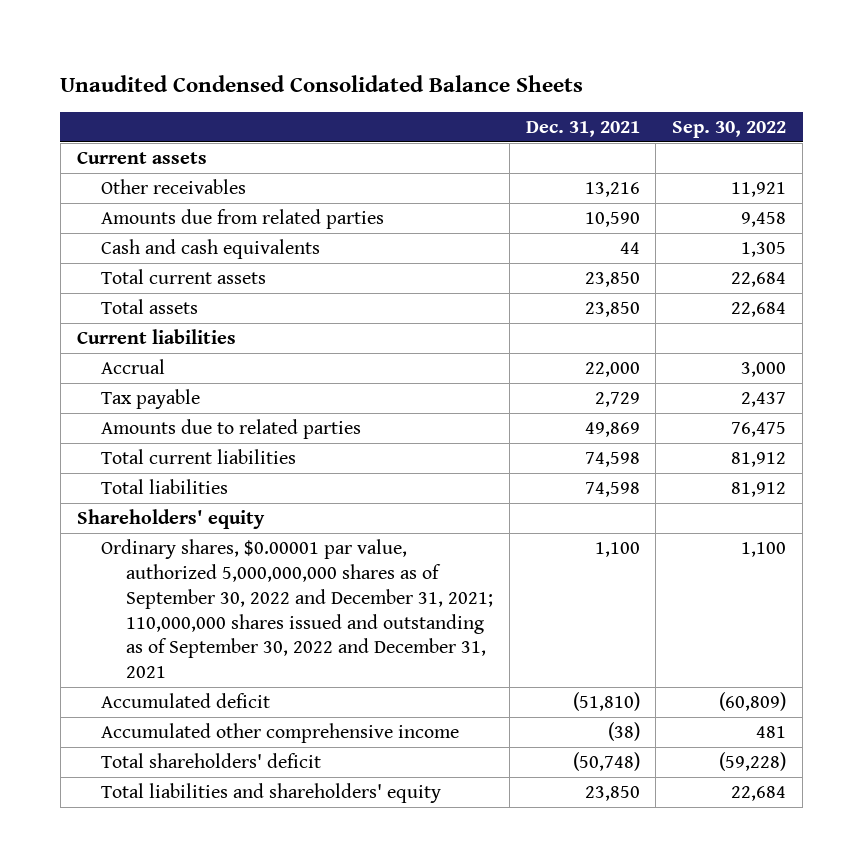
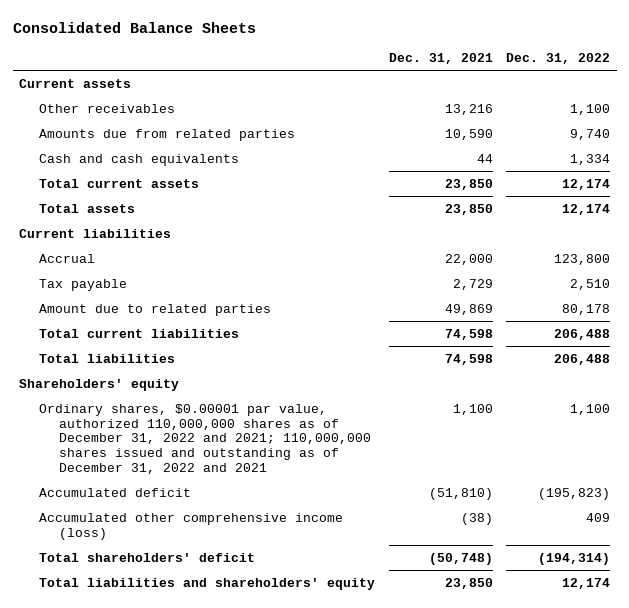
- Unaudited Condensed Consolidated Balance Sheets
+ Consolidated Balance Sheets
- | Dec. 31, 2021 | Sep. 30, 2022
+ | Dec. 31, 2021 | Dec. 31, 2022
- Amounts due to related parties | 49,869 | 76,475
+ Amount due to related parties | 49,869 | 80,178
- Ordinary shares, $0.00001 par value, authorized 5,000,000,000 shares as of September 30, 2022 and December 31, 2021; 110,000,000 shares issued and outstanding as of September 30, 2022 and December 31, 2021 | 1,100 | 1,100
+ Ordinary shares, $0.00001 par value, authorized 110,000,000 shares as of December 31, 2022 and 2021; 110,000,000 shares issued and outstanding as of December 31, 2022 and 2021 | 1,100 | 1,100
- Accumulated other comprehensive income | (38) | 481
+ Accumulated other comprehensive income (loss) | (38) | 409

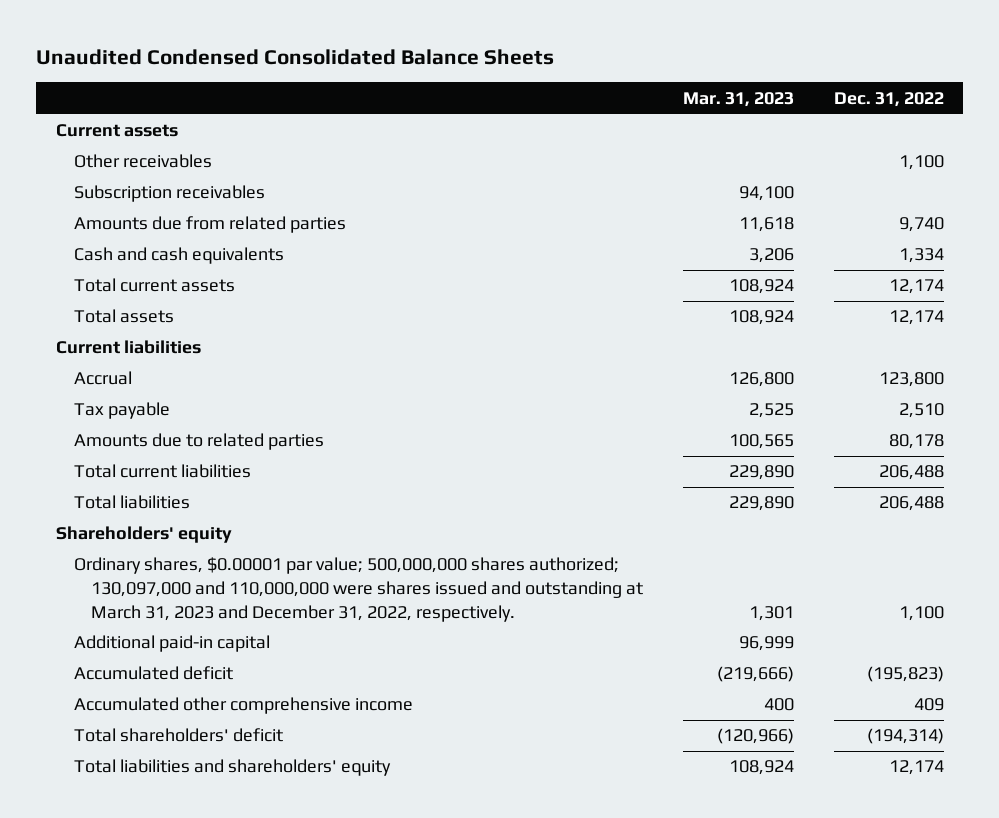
- Consolidated Balance Sheets
+ Unaudited Condensed Consolidated Balance Sheets
- | Dec. 31, 2021 | Dec. 31, 2022
+ | Mar. 31, 2023 | Dec. 31, 2022
+ Subscription receivables | 94,100 |
- Amount due to related parties | 49,869 | 80,178
+ Amounts due to related parties | 100,565 | 80,178
- Ordinary shares, $0.00001 par value, authorized 110,000,000 shares as of December 31, 2022 and 2021; 110,000,000 shares issued and outstanding as of December 31, 2022 and 2021 | 1,100 | 1,100
+ Ordinary shares, $0.00001 par value; 500,000,000 shares authorized; 130,097,000 and 110,000,000 were shares issued and outstanding at March 31, 2023 and December 31, 2022, respectively. | 1,301 | 1,100
+ Additional paid-in capital | 96,999 |
- Accumulated other comprehensive income (loss) | (38) | 409
+ Accumulated other comprehensive income | 400 | 409

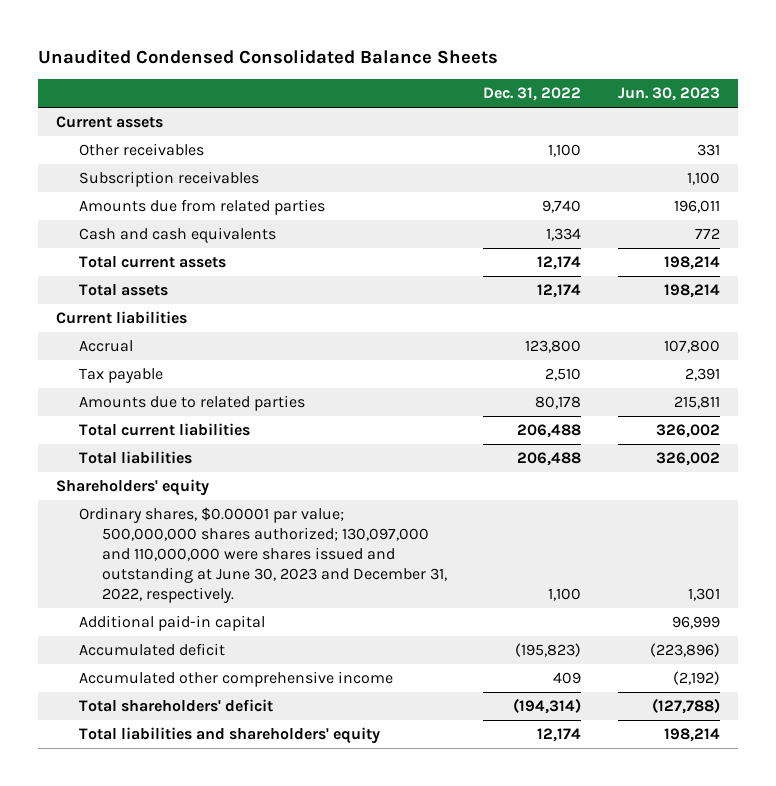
- | Mar. 31, 2023 | Dec. 31, 2022
+ | Dec. 31, 2022 | Jun. 30, 2023
- Ordinary shares, $0.00001 par value; 500,000,000 shares authorized; 130,097,000 and 110,000,000 were shares issued and outstanding at March 31, 2023 and December 31, 2022, respectively. | 1,301 | 1,100
+ Ordinary shares, $0.00001 par value; 500,000,000 shares authorized; 130,097,000 and 110,000,000 were shares issued and outstanding at June 30, 2023 and December 31, 2022, respectively. | 1,100 | 1,301

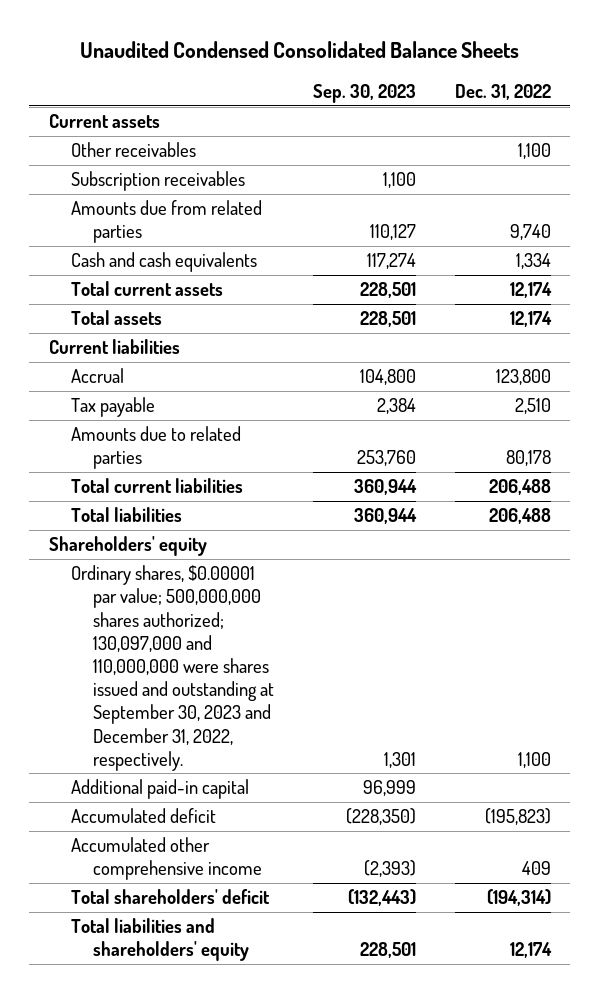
- | Dec. 31, 2022 | Jun. 30, 2023
+ | Sep. 30, 2023 | Dec. 31, 2022
- Ordinary shares, $0.00001 par value; 500,000,000 shares authorized; 130,097,000 and 110,000,000 were shares issued and outstanding at June 30, 2023 and December 31, 2022, respectively. | 1,100 | 1,301
+ Ordinary shares, $0.00001 par value; 500,000,000 shares authorized; 130,097,000 and 110,000,000 were shares issued and outstanding at September 30, 2023 and December 31, 2022, respectively. | 1,301 | 1,100

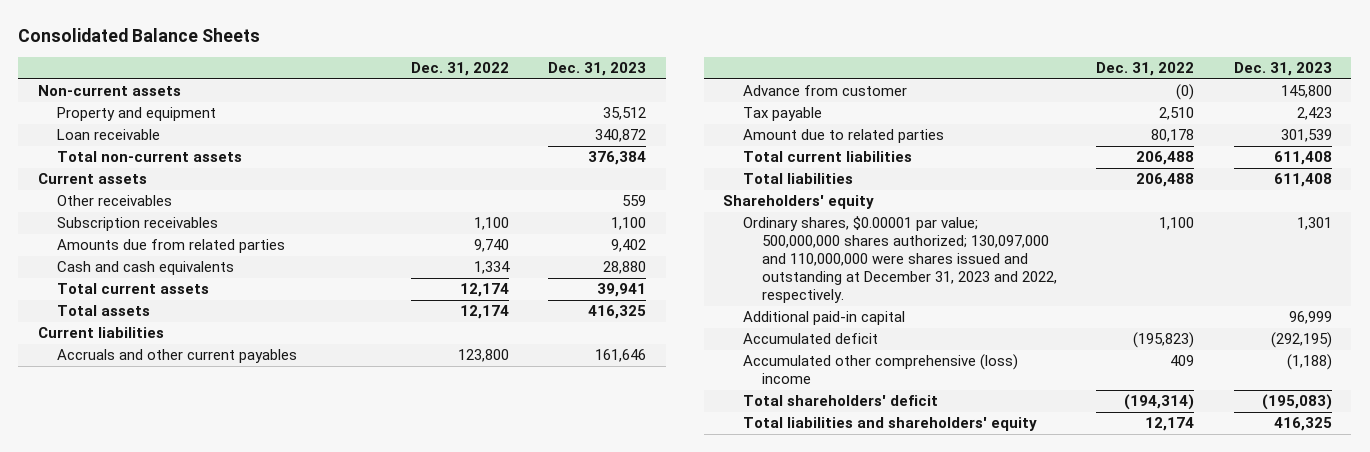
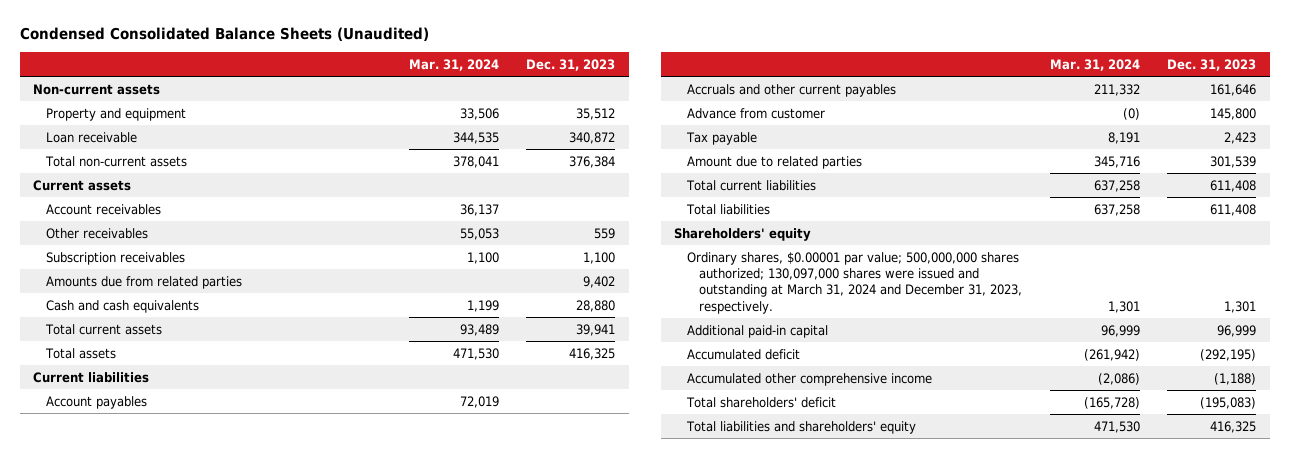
- Consolidated Balance Sheets
+ Condensed Consolidated Balance Sheets (Unaudited)
- | Dec. 31, 2022 | Dec. 31, 2023
+ | Mar. 31, 2024 | Dec. 31, 2023
+ Account receivables | 36,137 |
+ Account payables | 72,019 |
- Ordinary shares, $0.00001 par value; 500,000,000 shares authorized; 130,097,000 and 110,000,000 were shares issued and outstanding at December 31, 2023 and 2022, respectively. | 1,100 | 1,301
+ Ordinary shares, $0.00001 par value; 500,000,000 shares authorized; 130,097,000 shares were issued and outstanding at March 31, 2024 and December 31, 2023, respectively. | 1,301 | 1,301
- Accumulated other comprehensive (loss) income | 409 | (1,188)
+ Accumulated other comprehensive income | (2,086) | (1,188)

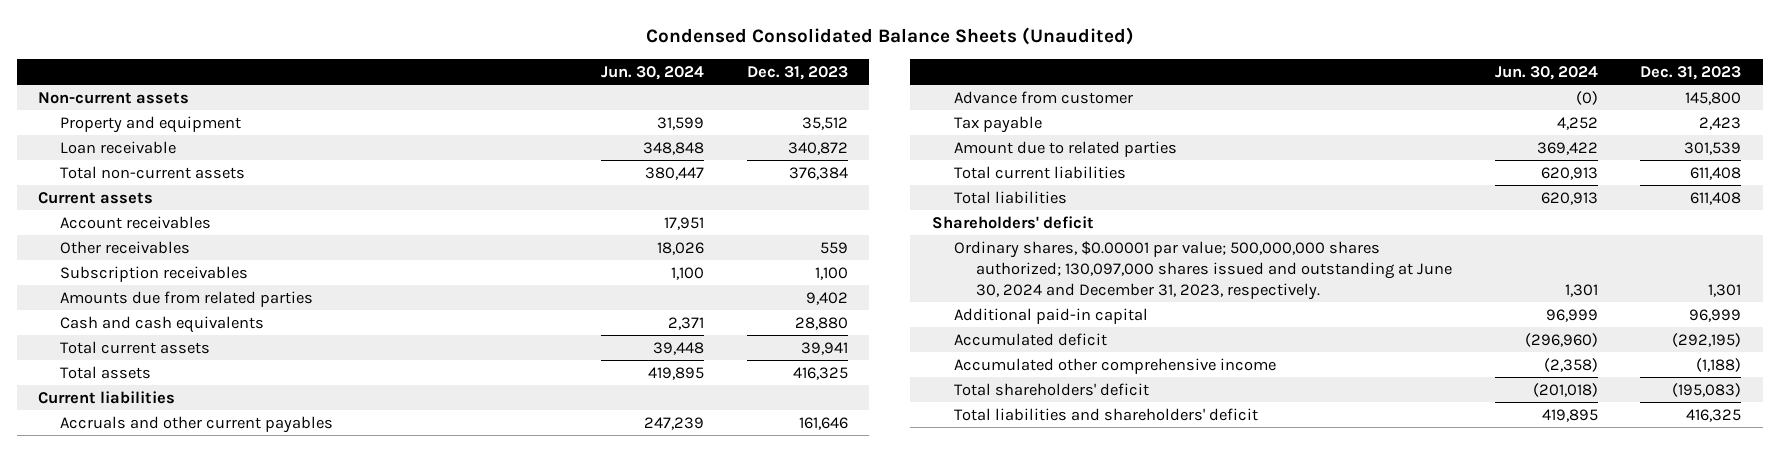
- | Mar. 31, 2024 | Dec. 31, 2023
+ | Jun. 30, 2024 | Dec. 31, 2023
- Account payables | 72,019 |
- Shareholders' equity
- Ordinary shares, $0.00001 par value; 500,000,000 shares authorized; 130,097,000 shares were issued and outstanding at March 31, 2024 and December 31, 2023, respectively. | 1,301 | 1,301
+ Shareholders' deficit
+ Ordinary shares, $0.00001 par value; 500,000,000 shares authorized; 130,097,000 shares issued and outstanding at June 30, 2024 and December 31, 2023, respectively. | 1,301 | 1,301
- Total liabilities and shareholders' equity | 471,530 | 416,325
+ Total liabilities and shareholders' deficit | 419,895 | 416,325

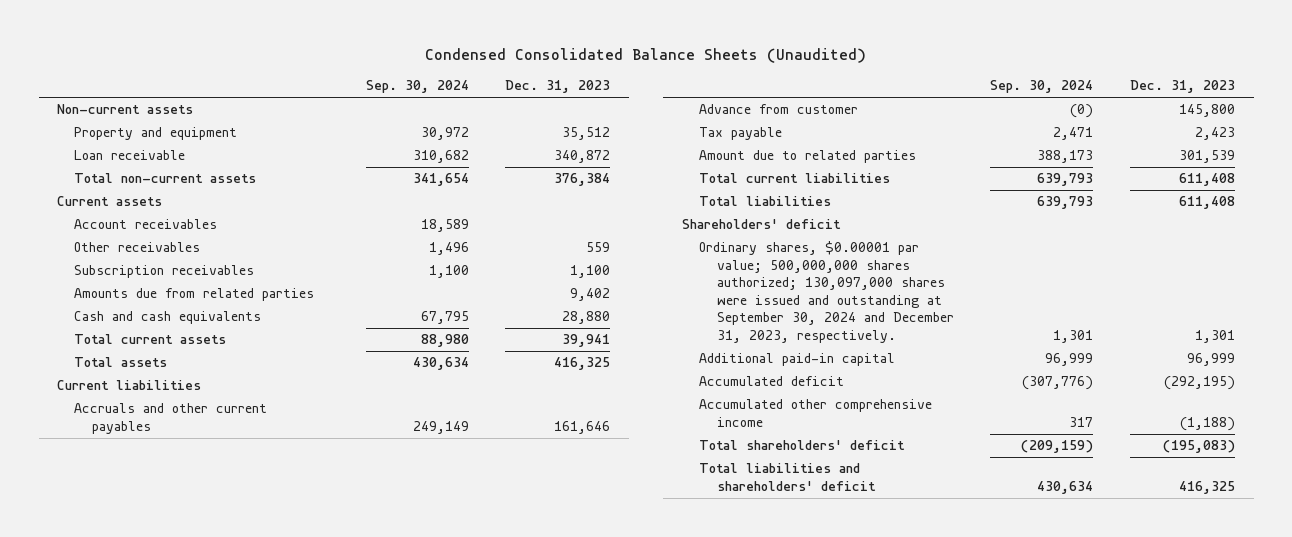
- | Jun. 30, 2024 | Dec. 31, 2023
+ | Sep. 30, 2024 | Dec. 31, 2023
- Ordinary shares, $0.00001 par value; 500,000,000 shares authorized; 130,097,000 shares issued and outstanding at June 30, 2024 and December 31, 2023, respectively. | 1,301 | 1,301
+ Ordinary shares, $0.00001 par value; 500,000,000 shares authorized; 130,097,000 shares were issued and outstanding at September 30, 2024 and December 31, 2023, respectively. | 1,301 | 1,301

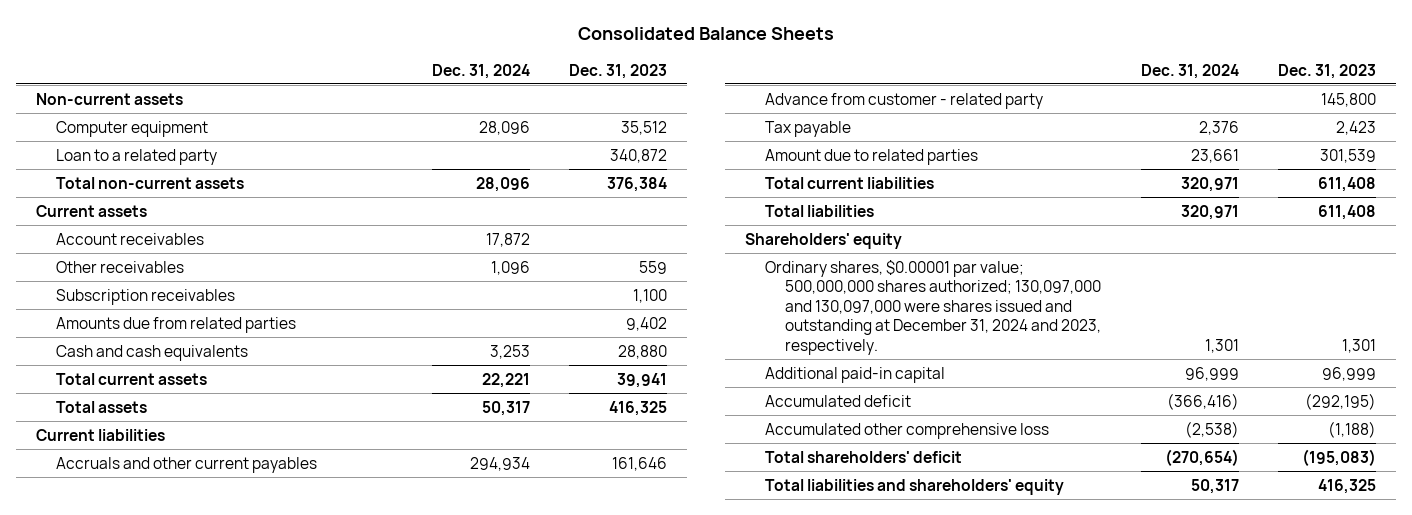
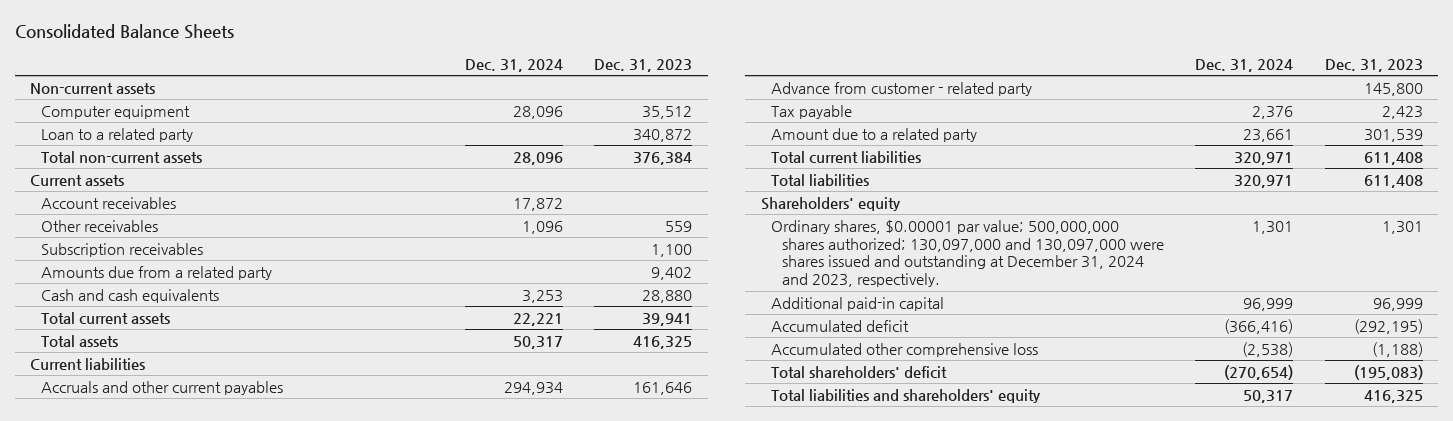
- Amounts due from related parties | | 9,402
+ Amounts due from a related party | | 9,402
- Amount due to related parties | 23,661 | 301,539
+ Amount due to a related party | 23,661 | 301,539

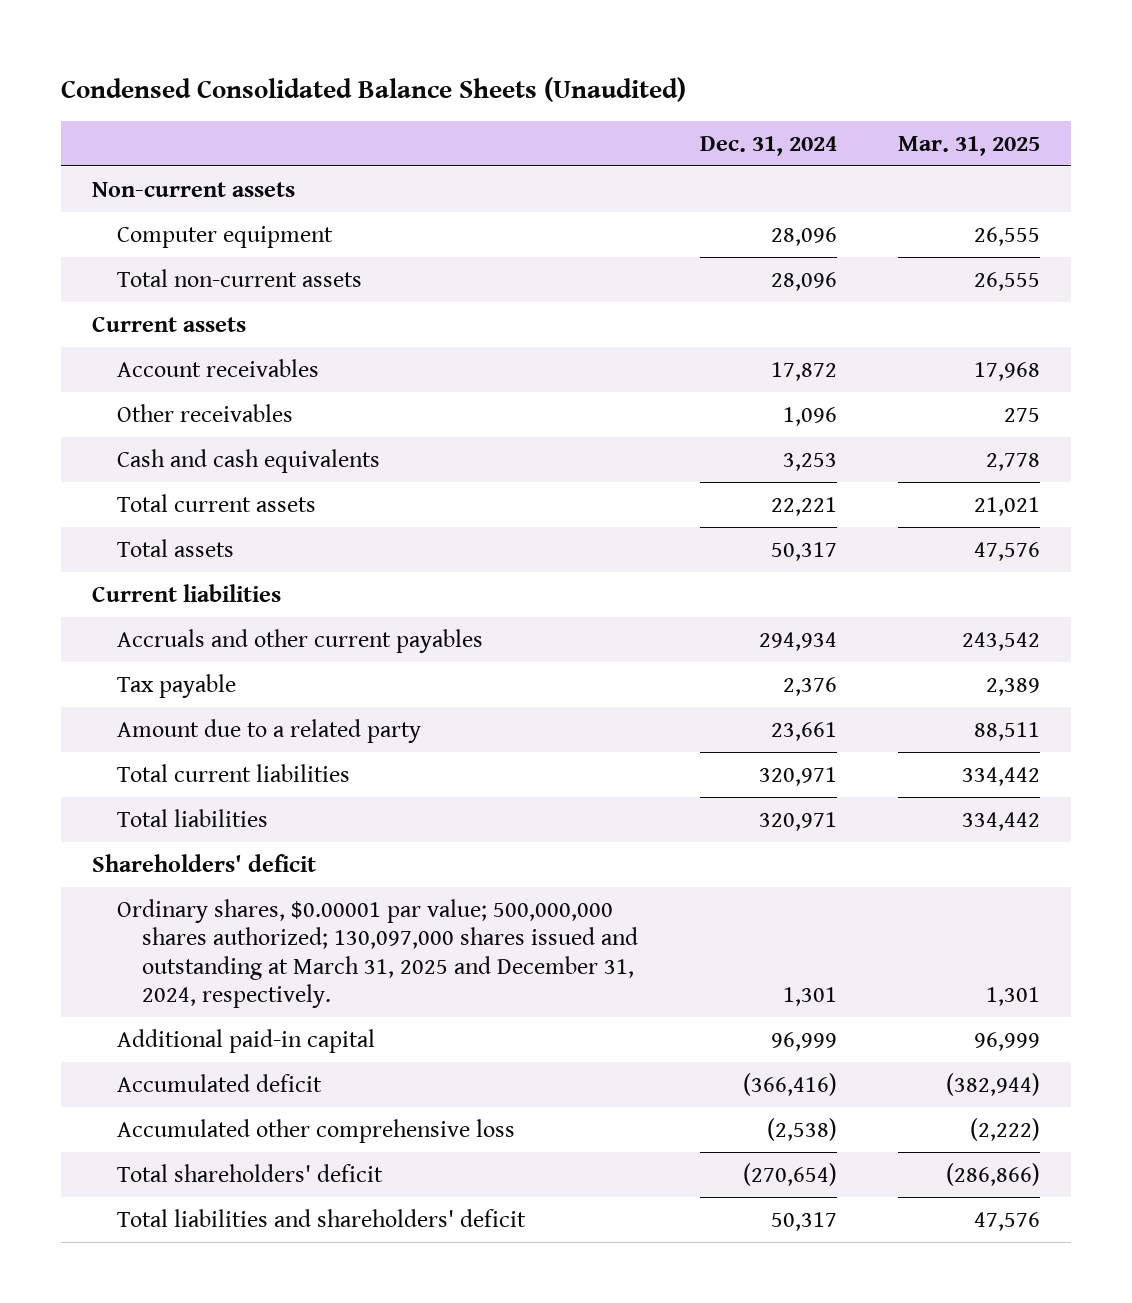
- Consolidated Balance Sheets
+ Condensed Consolidated Balance Sheets (Unaudited)
- | Dec. 31, 2024 | Dec. 31, 2023
+ | Dec. 31, 2024 | Mar. 31, 2025
- Loan to a related party | | 340,872
- Subscription receivables | | 1,100
- Amounts due from a related party | | 9,402
- Advance from customer - related party | | 145,800
- Shareholders' equity
- Ordinary shares, $0.00001 par value; 500,000,000 shares authorized; 130,097,000 and 130,097,000 were shares issued and outstanding at December 31, 2024 and 2023, respectively. | 1,301 | 1,301
+ Shareholders' deficit
+ Ordinary shares, $0.00001 par value; 500,000,000 shares authorized; 130,097,000 shares issued and outstanding at March 31, 2025 and December 31, 2024, respectively. | 1,301 | 1,301
- Total liabilities and shareholders' equity | 50,317 | 416,325
+ Total liabilities and shareholders' deficit | 50,317 | 47,576

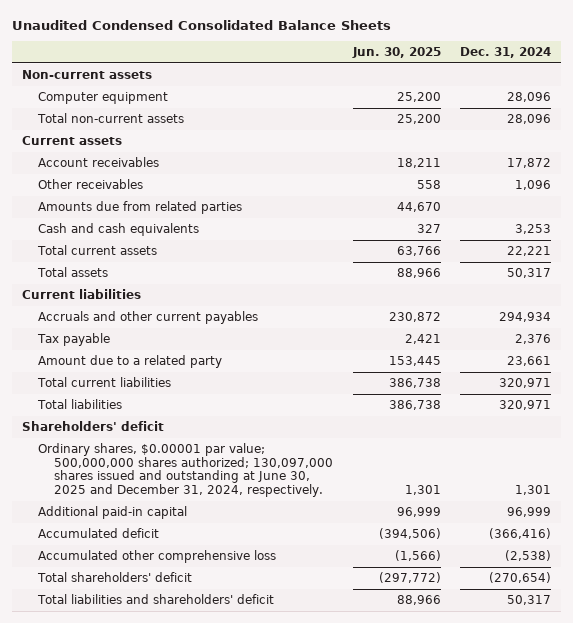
- Condensed Consolidated Balance Sheets (Unaudited)
+ Unaudited Condensed Consolidated Balance Sheets
- | Dec. 31, 2024 | Mar. 31, 2025
+ | Jun. 30, 2025 | Dec. 31, 2024
+ Amounts due from related parties | 44,670 |
- Ordinary shares, $0.00001 par value; 500,000,000 shares authorized; 130,097,000 shares issued and outstanding at March 31, 2025 and December 31, 2024, respectively. | 1,301 | 1,301
+ Ordinary shares, $0.00001 par value; 500,000,000 shares authorized; 130,097,000 shares issued and outstanding at June 30, 2025 and December 31, 2024, respectively. | 1,301 | 1,301

